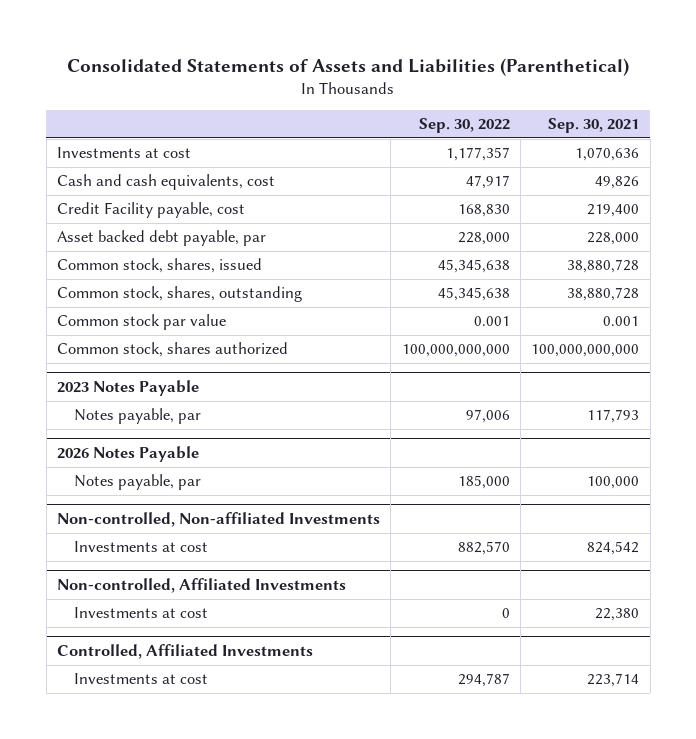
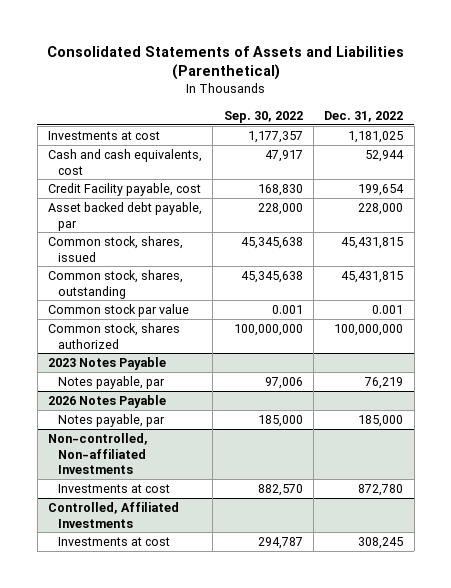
- | Sep. 30, 2022 | Sep. 30, 2021
+ | Sep. 30, 2022 | Dec. 31, 2022
- Common stock, shares authorized | 100,000,000,000 | 100,000,000,000
+ Common stock, shares authorized | 100,000,000 | 100,000,000
- Non-controlled, Affiliated Investments
- Investments at cost | 0 | 22,380

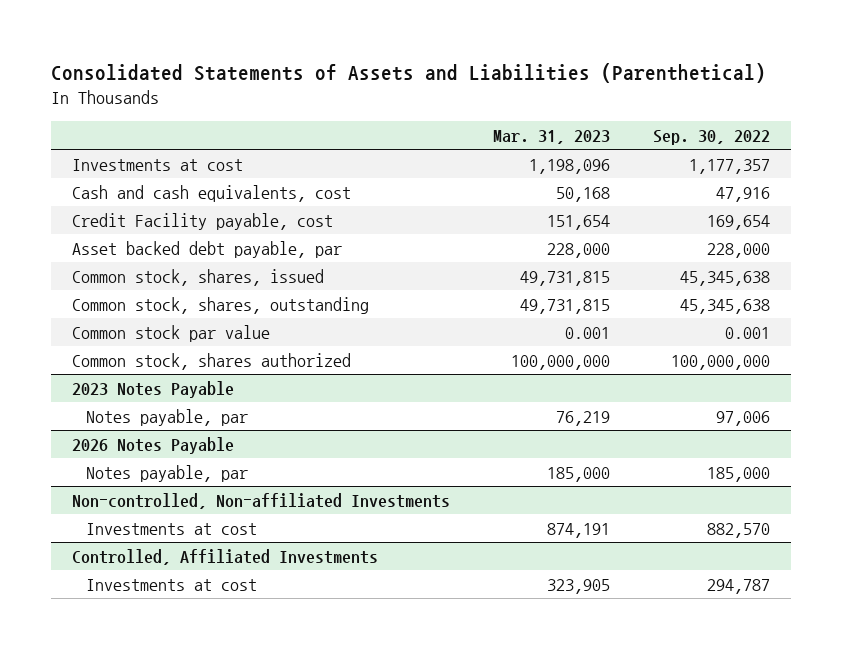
- | Sep. 30, 2022 | Dec. 31, 2022
+ | Mar. 31, 2023 | Sep. 30, 2022
- Cash and cash equivalents, cost | 47,917 | 52,944
- Credit Facility payable, cost | 168,830 | 199,654
+ Cash and cash equivalents, cost | 50,168 | 47,916
+ Credit Facility payable, cost | 151,654 | 169,654

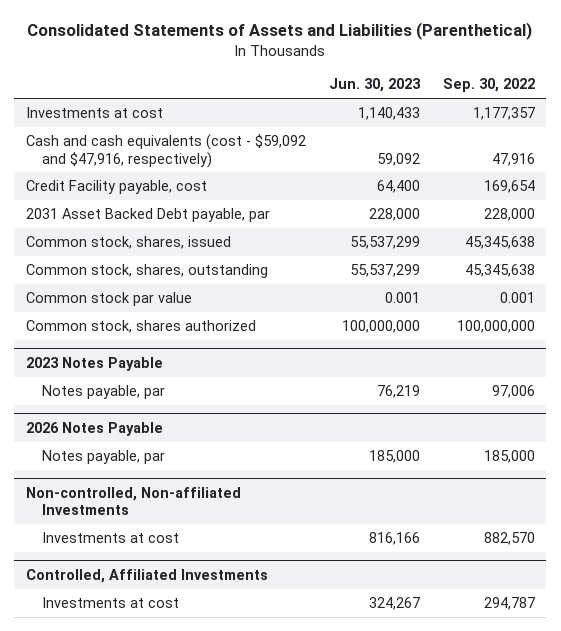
- | Mar. 31, 2023 | Sep. 30, 2022
+ | Jun. 30, 2023 | Sep. 30, 2022
- Cash and cash equivalents, cost | 50,168 | 47,916
+ Cash and cash equivalents (cost - $59,092 and $47,916, respectively) | 59,092 | 47,916
- Asset backed debt payable, par | 228,000 | 228,000
+ 2031 Asset Backed Debt payable, par | 228,000 | 228,000

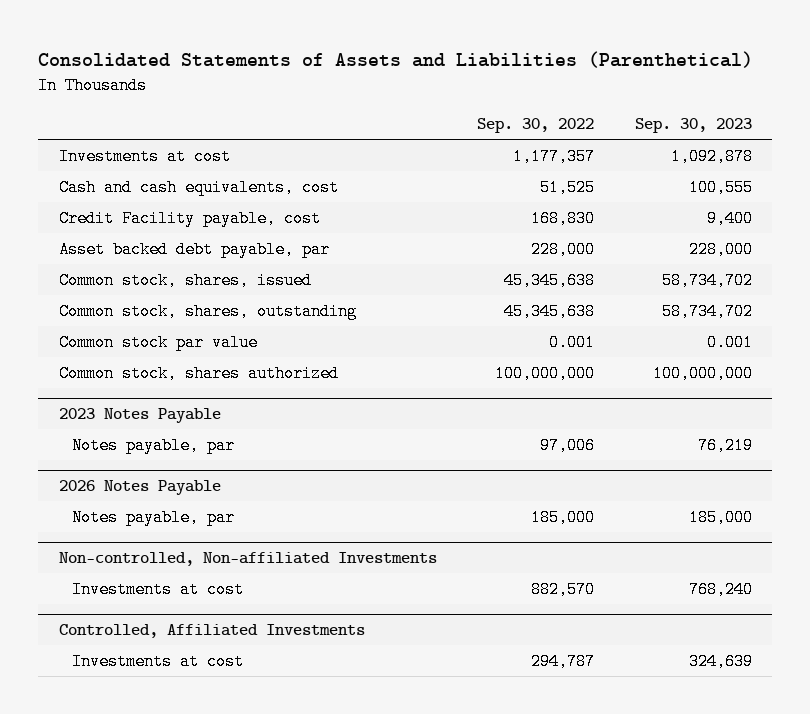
- | Jun. 30, 2023 | Sep. 30, 2022
+ | Sep. 30, 2022 | Sep. 30, 2023
- Cash and cash equivalents (cost - $59,092 and $47,916, respectively) | 59,092 | 47,916
- Credit Facility payable, cost | 64,400 | 169,654
- 2031 Asset Backed Debt payable, par | 228,000 | 228,000
+ Cash and cash equivalents, cost | 51,525 | 100,555
+ Credit Facility payable, cost | 168,830 | 9,400
+ Asset backed debt payable, par | 228,000 | 228,000

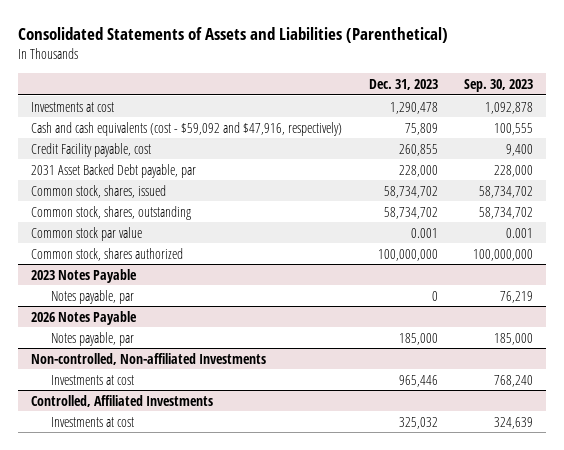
- | Sep. 30, 2022 | Sep. 30, 2023
+ | Dec. 31, 2023 | Sep. 30, 2023
- Cash and cash equivalents, cost | 51,525 | 100,555
+ Cash and cash equivalents (cost - $59,092 and $47,916, respectively) | 75,809 | 100,555
- Asset backed debt payable, par | 228,000 | 228,000
+ 2031 Asset Backed Debt payable, par | 228,000 | 228,000

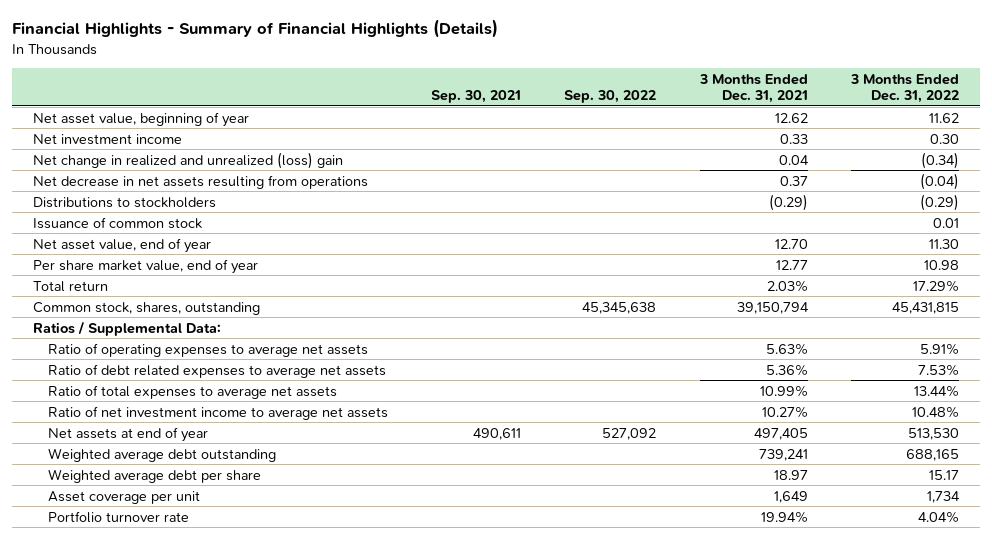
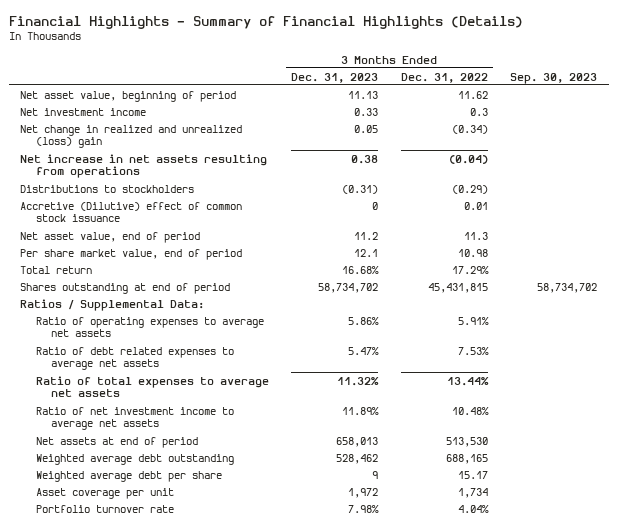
- | Sep. 30, 2021 | Sep. 30, 2022 | 3 Months Ended Dec. 31, 2021 | 3 Months Ended Dec. 31, 2022
+ | 3 Months Ended Dec. 31, 2023 | 3 Months Ended Dec. 31, 2022 | Sep. 30, 2023
- Net asset value, beginning of year | | | 12.62 | 11.62
- Net investment income | | | 0.33 | 0.30
+ Net asset value, beginning of period | 11.13 | 11.62 |
+ Net investment income | 0.33 | 0.3 |
- Net decrease in net assets resulting from operations | | | 0.37 | (0.04)
+ Net increase in net assets resulting from operations | 0.38 | (0.04) |
- Issuance of common stock | | | | 0.01
- Net asset value, end of year | | | 12.70 | 11.30
- Per share market value, end of year | | | 12.77 | 10.98
+ Accretive (Dilutive) effect of common stock issuance | 0 | 0.01 |
+ Net asset value, end of period | 11.2 | 11.3 |
+ Per share market value, end of period | 12.1 | 10.98 |
- Common stock, shares, outstanding | | 45,345,638 | 39,150,794 | 45,431,815
+ Shares outstanding at end of period | 58,734,702 | 45,431,815 | 58,734,702
- Net assets at end of year | 490,611 | 527,092 | 497,405 | 513,530
+ Net assets at end of period | 658,013 | 513,530 |

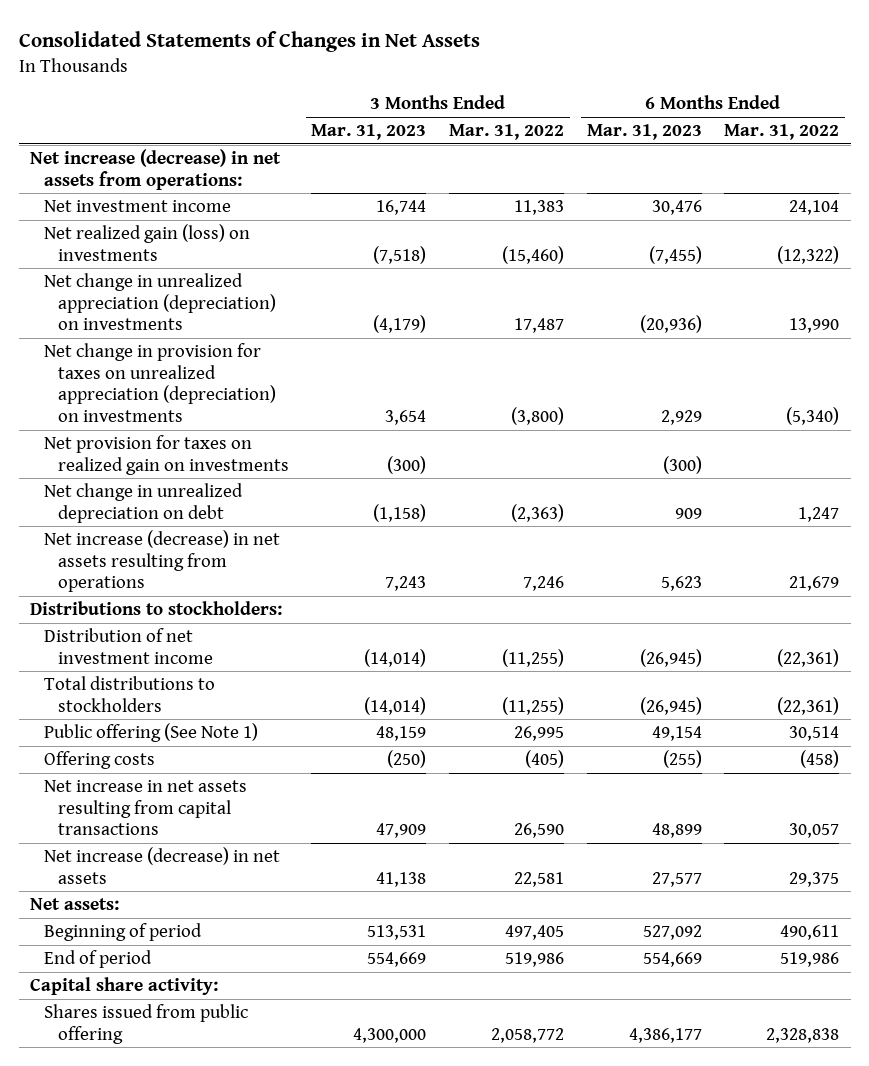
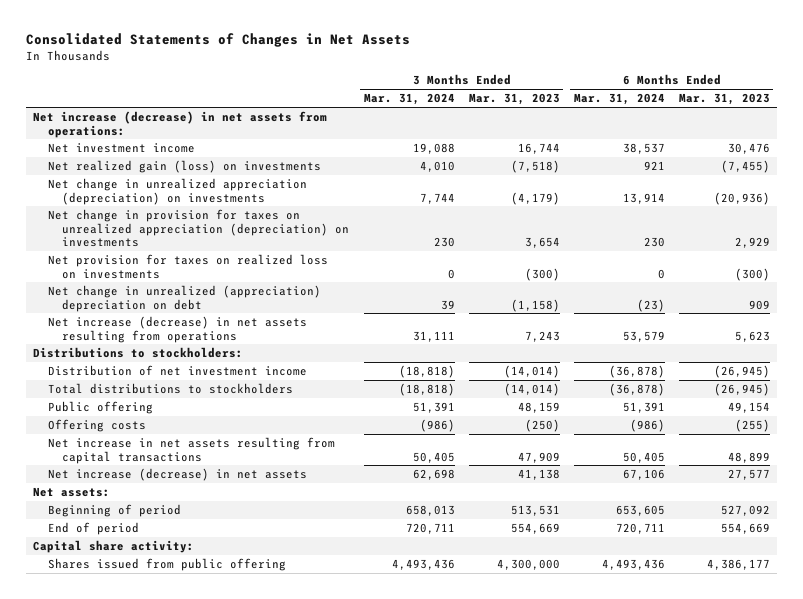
- | 3 Months Ended Mar. 31, 2023 | 3 Months Ended Mar. 31, 2022 | 6 Months Ended Mar. 31, 2023 | 6 Months Ended Mar. 31, 2022
+ | 3 Months Ended Mar. 31, 2024 | 3 Months Ended Mar. 31, 2023 | 6 Months Ended Mar. 31, 2024 | 6 Months Ended Mar. 31, 2023
- Net provision for taxes on realized gain on investments | (300) | | (300) |
- Net change in unrealized depreciation on debt | (1,158) | (2,363) | 909 | 1,247
+ Net provision for taxes on realized loss on investments | 0 | (300) | 0 | (300)
+ Net change in unrealized (appreciation) depreciation on debt | 39 | (1,158) | (23) | 909
- Public offering (See Note 1) | 48,159 | 26,995 | 49,154 | 30,514
+ Public offering | 51,391 | 48,159 | 51,391 | 49,154

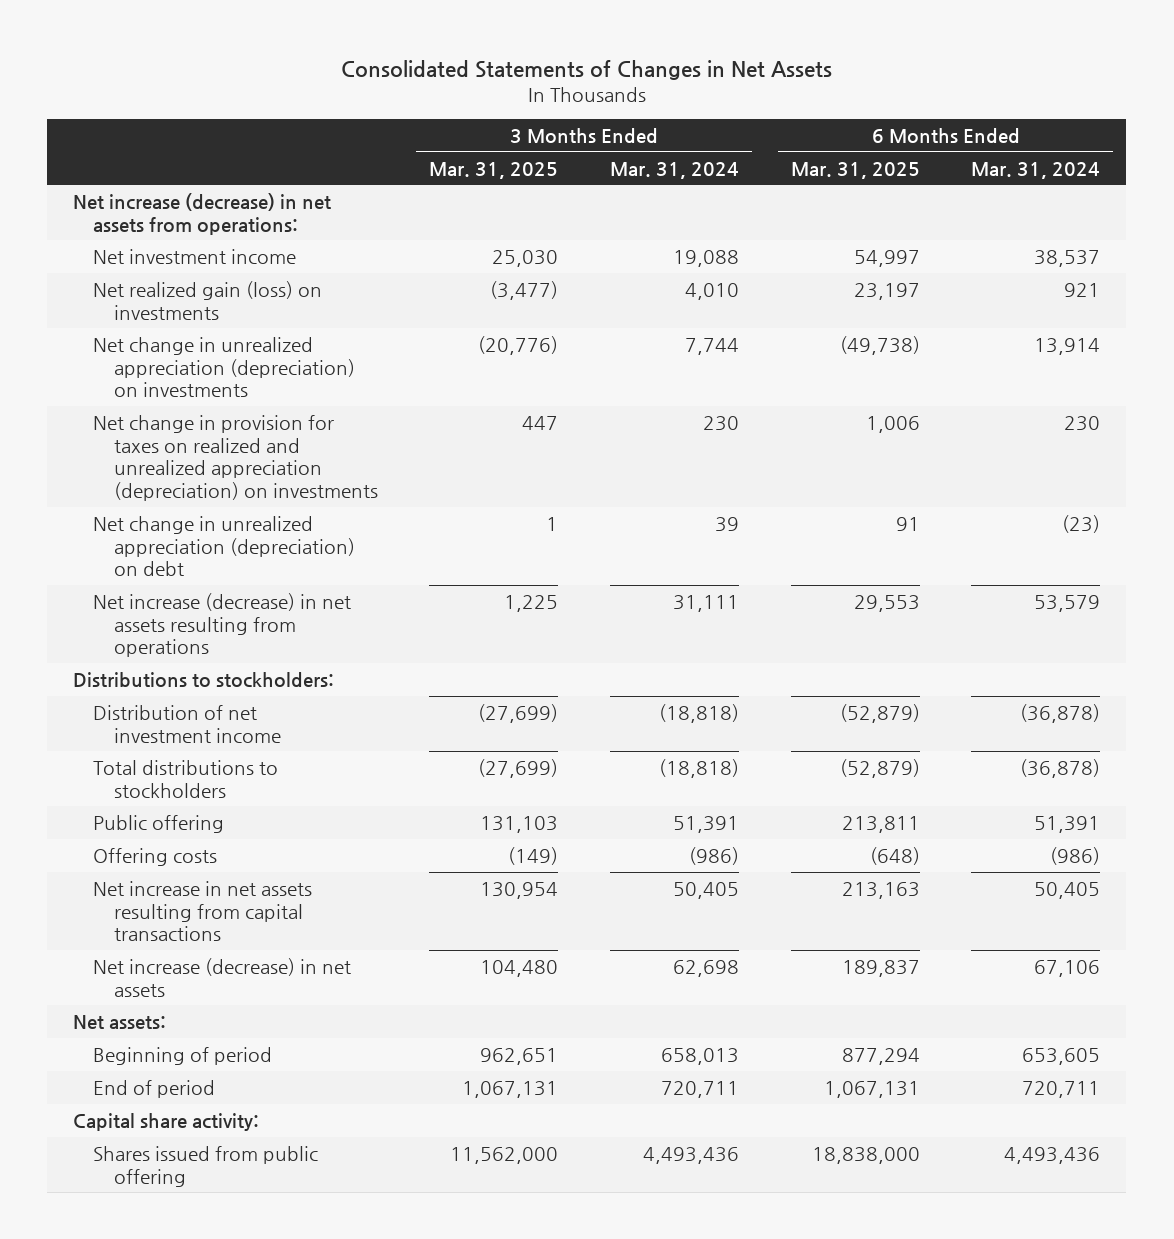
- | 3 Months Ended Mar. 31, 2024 | 3 Months Ended Mar. 31, 2023 | 6 Months Ended Mar. 31, 2024 | 6 Months Ended Mar. 31, 2023
+ | 3 Months Ended Mar. 31, 2025 | 3 Months Ended Mar. 31, 2024 | 6 Months Ended Mar. 31, 2025 | 6 Months Ended Mar. 31, 2024
- Net change in provision for taxes on unrealized appreciation (depreciation) on investments | 230 | 3,654 | 230 | 2,929
- Net provision for taxes on realized loss on investments | 0 | (300) | 0 | (300)
- Net change in unrealized (appreciation) depreciation on debt | 39 | (1,158) | (23) | 909
+ Net change in provision for taxes on realized and unrealized appreciation (depreciation) on investments | 447 | 230 | 1,006 | 230
+ Net change in unrealized appreciation (depreciation) on debt | 1 | 39 | 91 | (23)

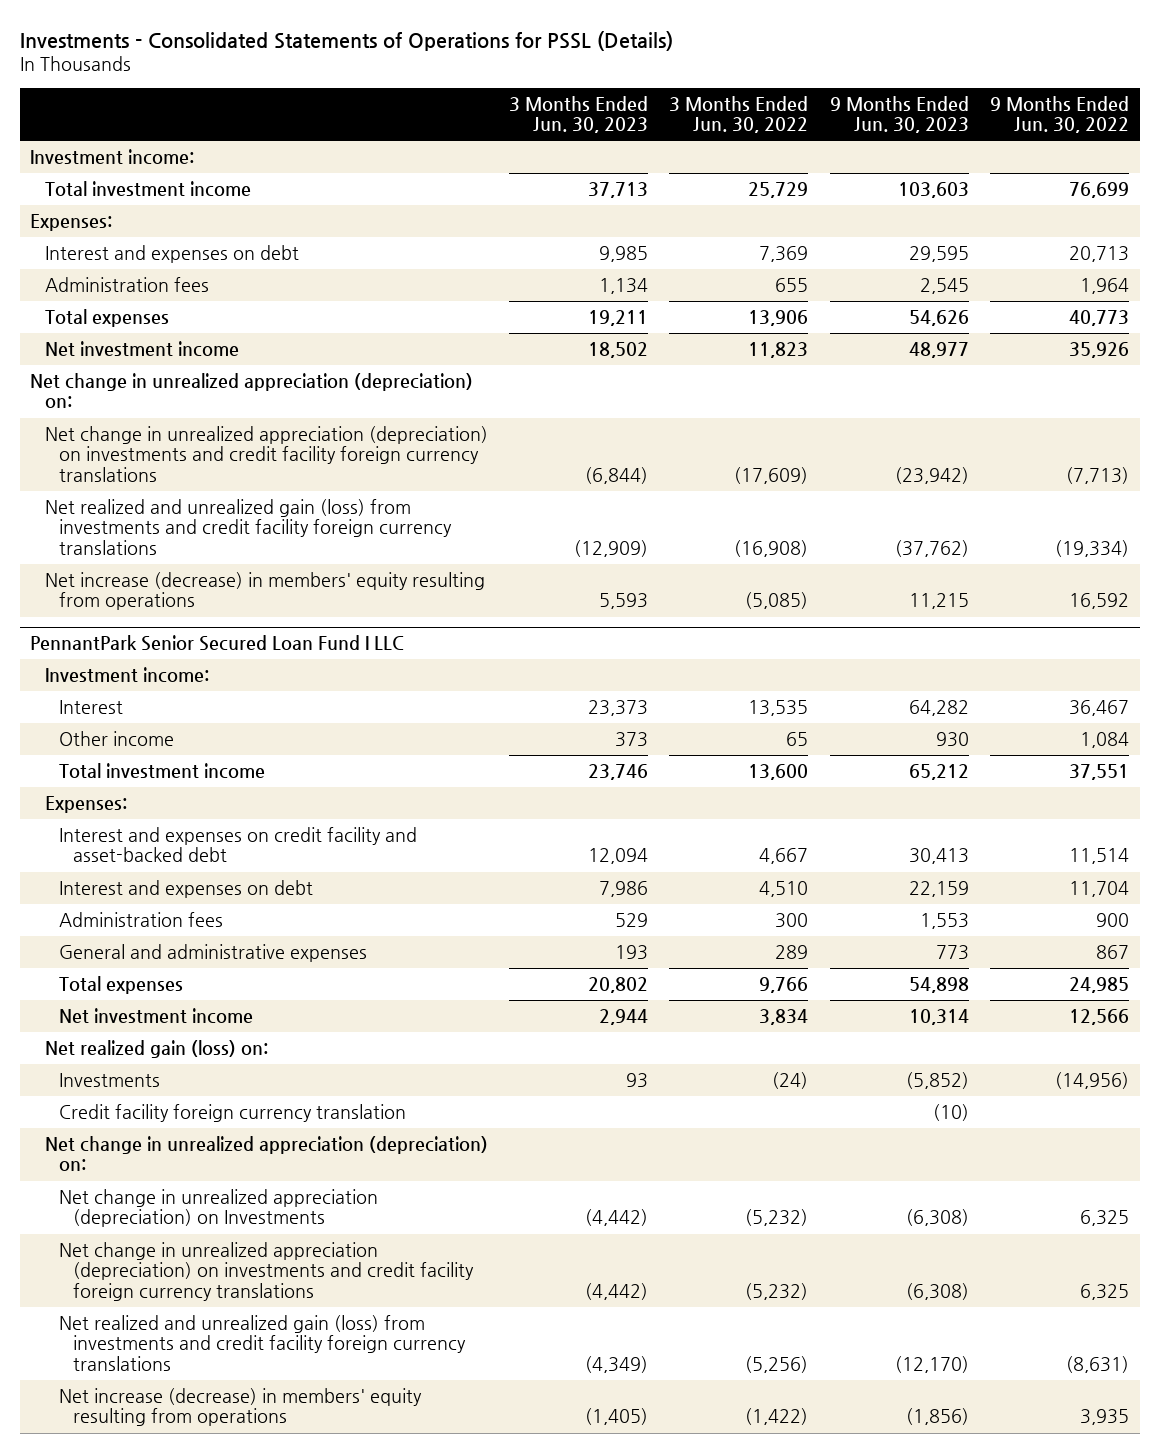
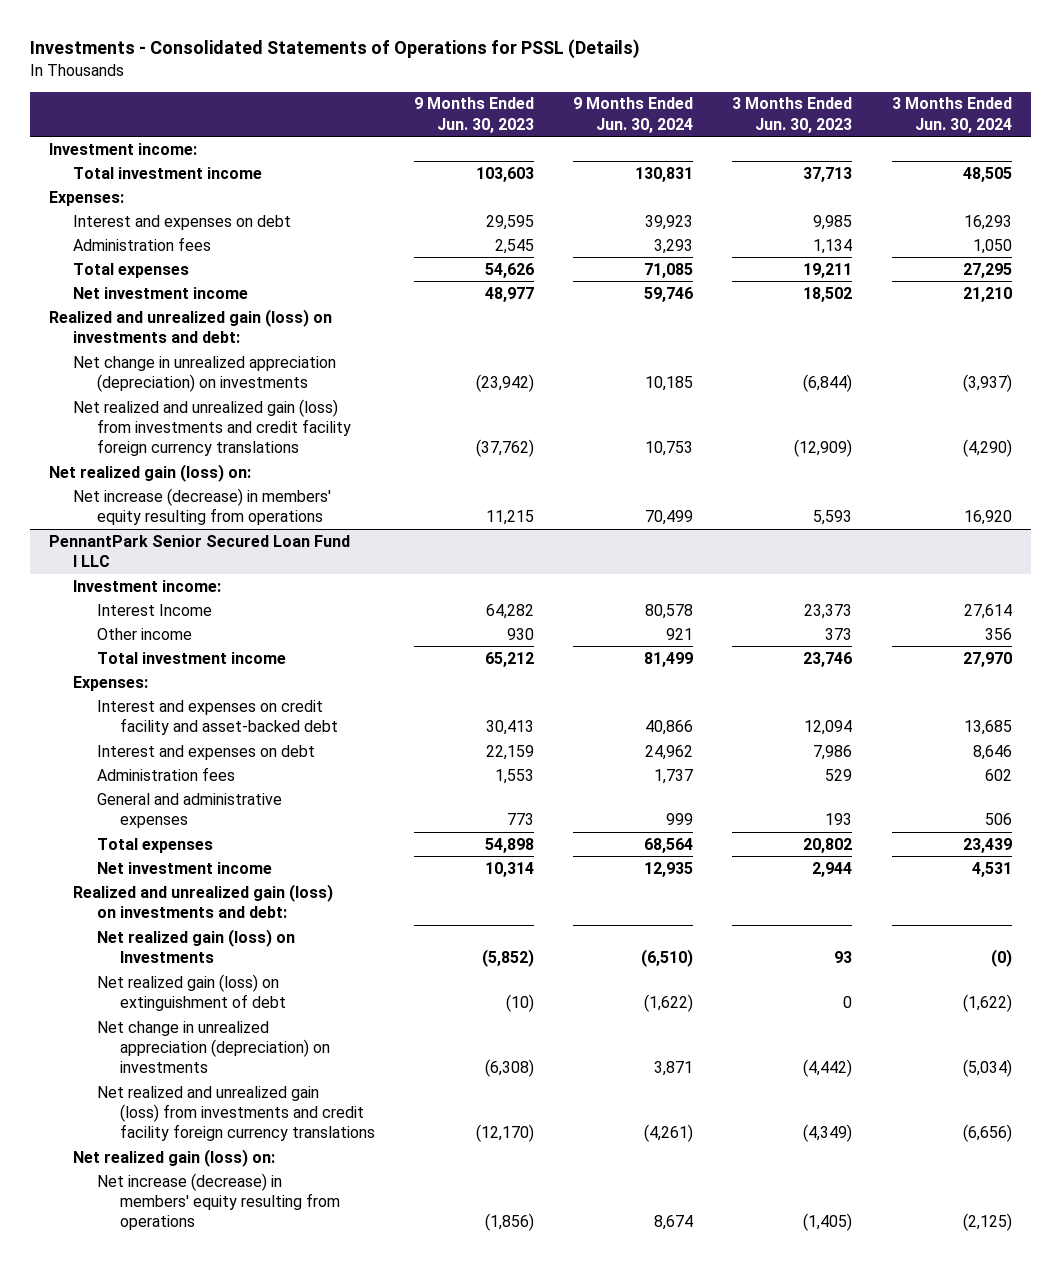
- | 3 Months Ended Jun. 30, 2023 | 3 Months Ended Jun. 30, 2022 | 9 Months Ended Jun. 30, 2023 | 9 Months Ended Jun. 30, 2022
+ | 9 Months Ended Jun. 30, 2023 | 9 Months Ended Jun. 30, 2024 | 3 Months Ended Jun. 30, 2023 | 3 Months Ended Jun. 30, 2024
- Net change in unrealized appreciation (depreciation) on:
- Net change in unrealized appreciation (depreciation) on investments and credit facility foreign currency translations | (6,844) | (17,609) | (23,942) | (7,713)
+ Realized and unrealized gain (loss) on investments and debt:
+ Net change in unrealized appreciation (depreciation) on investments | (23,942) | 10,185 | (6,844) | (3,937)
+ Net realized gain (loss) on:
@ PennantPark Senior Secured Loan Fund I LLC
- Interest | 23,373 | 13,535 | 64,282 | 36,467
+ Interest Income | 64,282 | 80,578 | 23,373 | 27,614
- Investments | 93 | (24) | (5,852) | (14,956)
- Credit facility foreign currency translation | | | (10) |
- Net change in unrealized appreciation (depreciation) on:
- Net change in unrealized appreciation (depreciation) on Investments | (4,442) | (5,232) | (6,308) | 6,325
- Net change in unrealized appreciation (depreciation) on investments and credit facility foreign currency translations | (4,442) | (5,232) | (6,308) | 6,325
+ Realized and unrealized gain (loss) on investments and debt:
+ Net realized gain (loss) on Investments | (5,852) | (6,510) | 93 | (0)
+ Net realized gain (loss) on extinguishment of debt | (10) | (1,622) | 0 | (1,622)
+ Net change in unrealized appreciation (depreciation) on investments | (6,308) | 3,871 | (4,442) | (5,034)
moved down: Net realized gain (loss) on:

